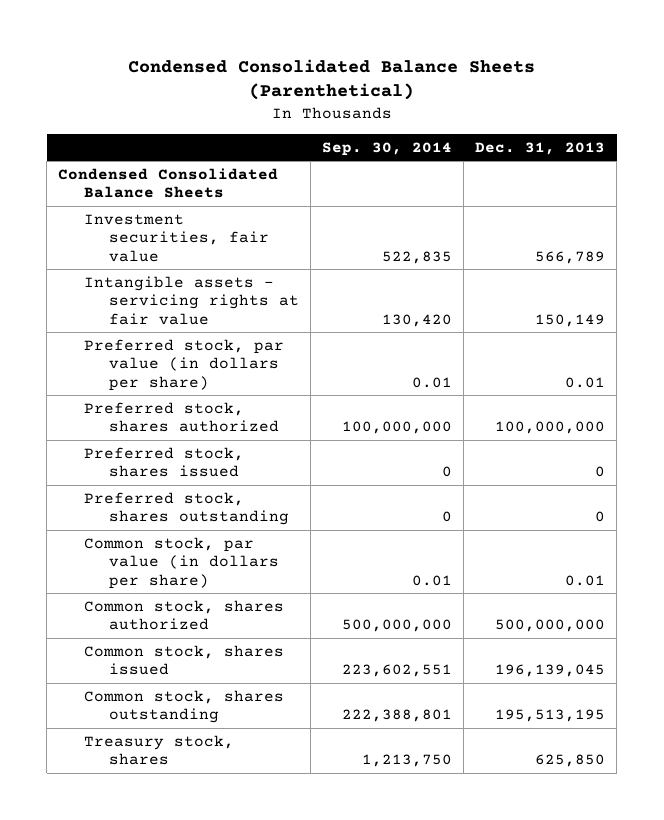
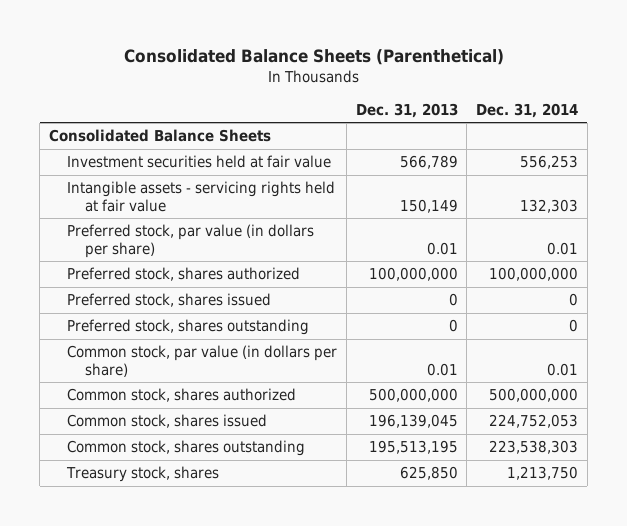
- Condensed Consolidated Balance Sheets (Parenthetical)
+ Consolidated Balance Sheets (Parenthetical)
- | Sep. 30, 2014 | Dec. 31, 2013
+ | Dec. 31, 2013 | Dec. 31, 2014
- Condensed Consolidated Balance Sheets
- Investment securities, fair value | 522,835 | 566,789
- Intangible assets - servicing rights at fair value | 130,420 | 150,149
+ Consolidated Balance Sheets
+ Investment securities held at fair value | 566,789 | 556,253
+ Intangible assets - servicing rights held at fair value | 150,149 | 132,303

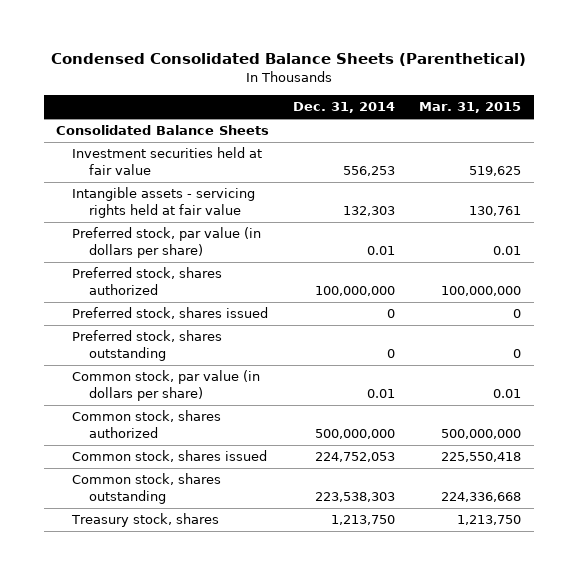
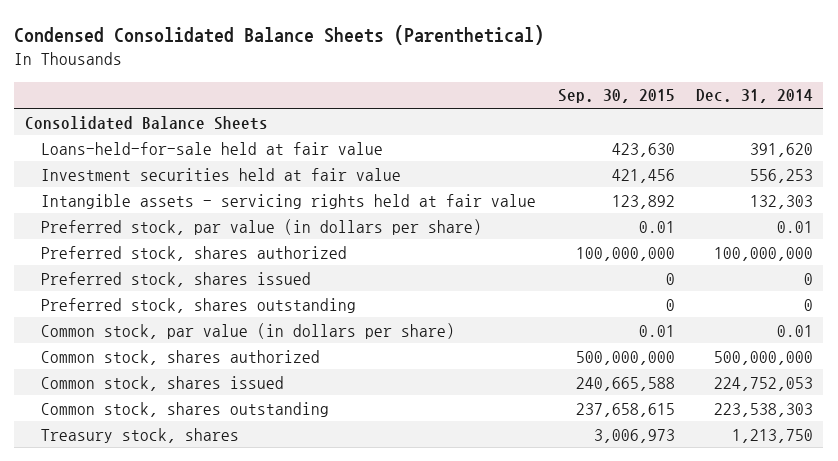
- | Dec. 31, 2014 | Mar. 31, 2015
+ | Sep. 30, 2015 | Dec. 31, 2014
+ Loans-held-for-sale held at fair value | 423,630 | 391,620

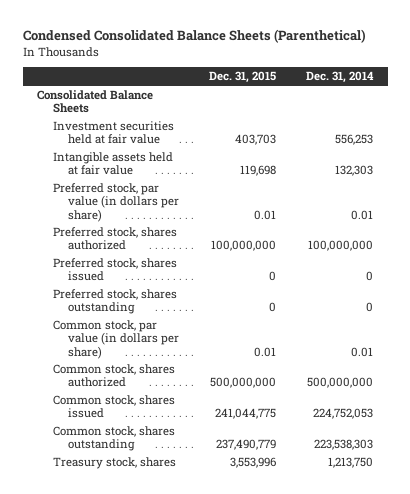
- | Sep. 30, 2015 | Dec. 31, 2014
+ | Dec. 31, 2015 | Dec. 31, 2014
- Loans-held-for-sale held at fair value | 423,630 | 391,620
- Intangible assets - servicing rights held at fair value | 123,892 | 132,303
+ Intangible assets held at fair value | 119,698 | 132,303

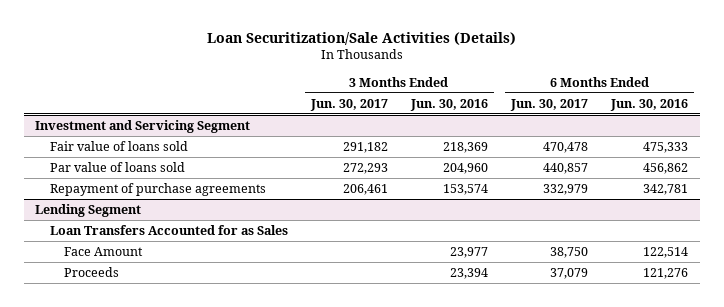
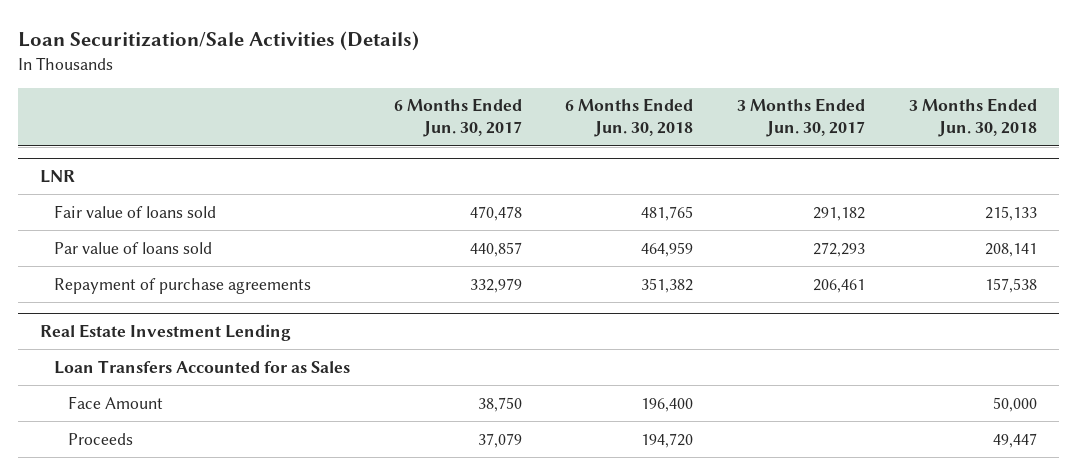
- | 3 Months Ended Jun. 30, 2017 | 3 Months Ended Jun. 30, 2016 | 6 Months Ended Jun. 30, 2017 | 6 Months Ended Jun. 30, 2016
+ | 6 Months Ended Jun. 30, 2017 | 6 Months Ended Jun. 30, 2018 | 3 Months Ended Jun. 30, 2017 | 3 Months Ended Jun. 30, 2018
- Investment and Servicing Segment
+ LNR
- Lending Segment
+ Real Estate Investment Lending

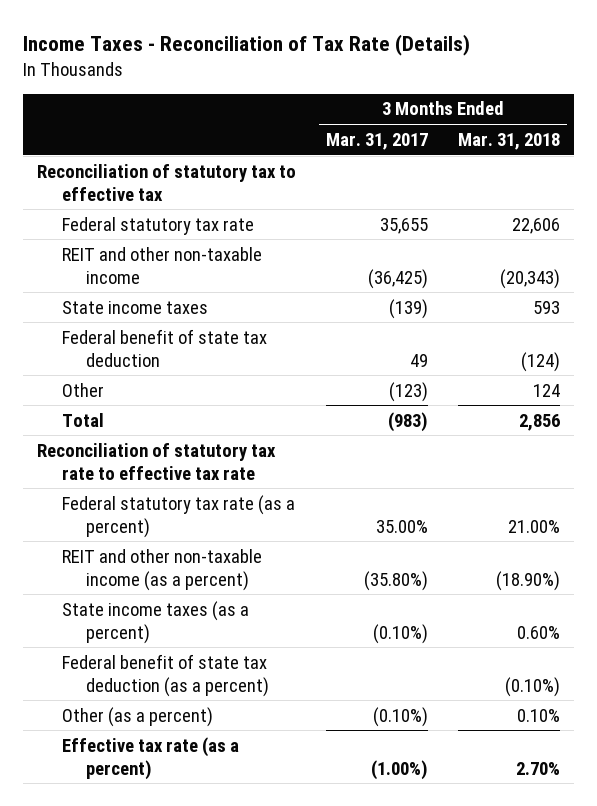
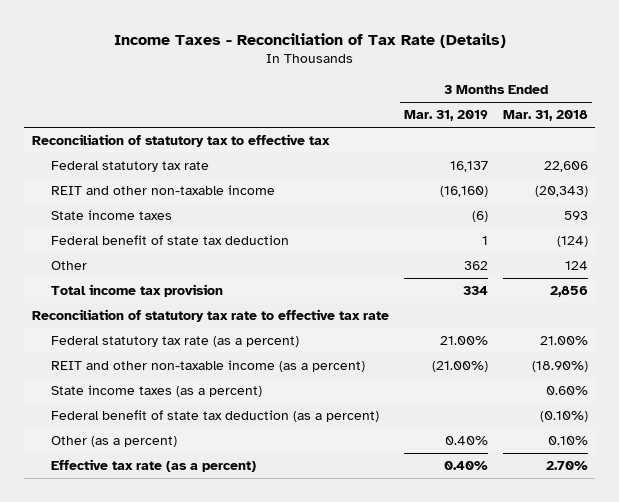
- | 3 Months Ended Mar. 31, 2017 | 3 Months Ended Mar. 31, 2018
+ | 3 Months Ended Mar. 31, 2019 | 3 Months Ended Mar. 31, 2018
- Total | (983) | 2,856
+ Total income tax provision | 334 | 2,856

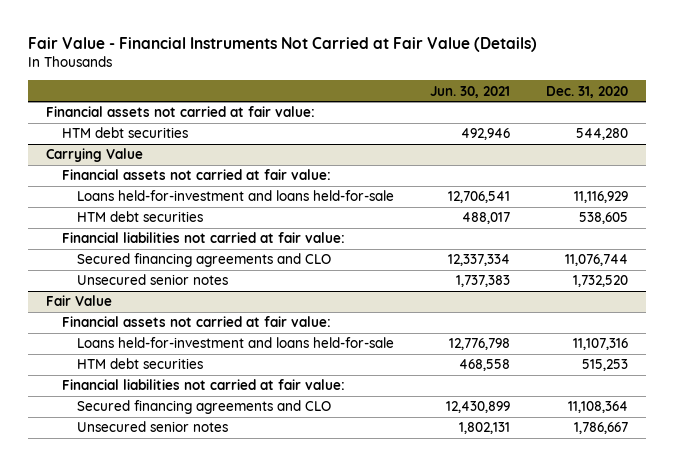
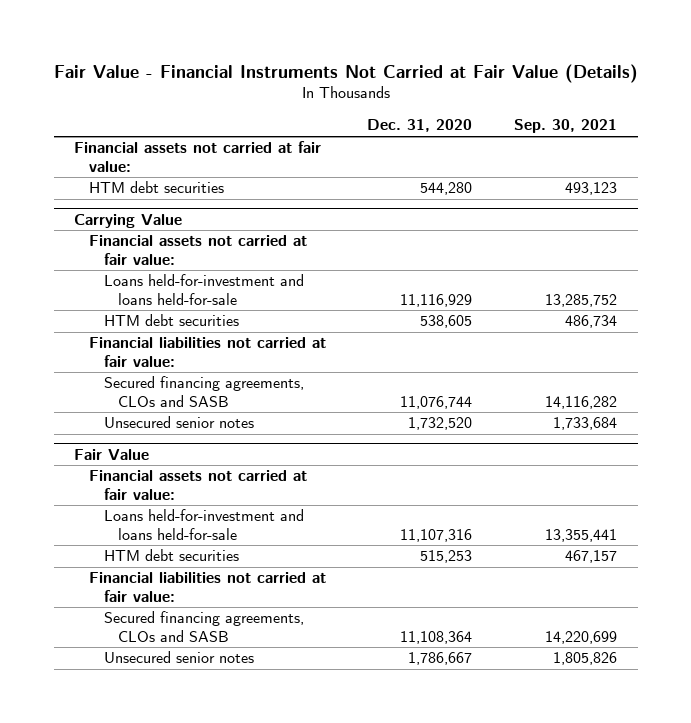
- | Jun. 30, 2021 | Dec. 31, 2020
+ | Dec. 31, 2020 | Sep. 30, 2021
@ Carrying Value
- Secured financing agreements and CLO | 12,337,334 | 11,076,744
+ Secured financing agreements, CLOs and SASB | 11,076,744 | 14,116,282
@ Fair Value
- Secured financing agreements and CLO | 12,430,899 | 11,108,364
+ Secured financing agreements, CLOs and SASB | 11,108,364 | 14,220,699

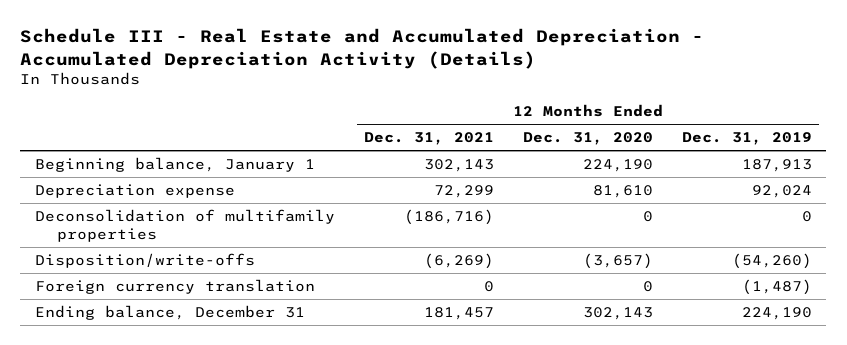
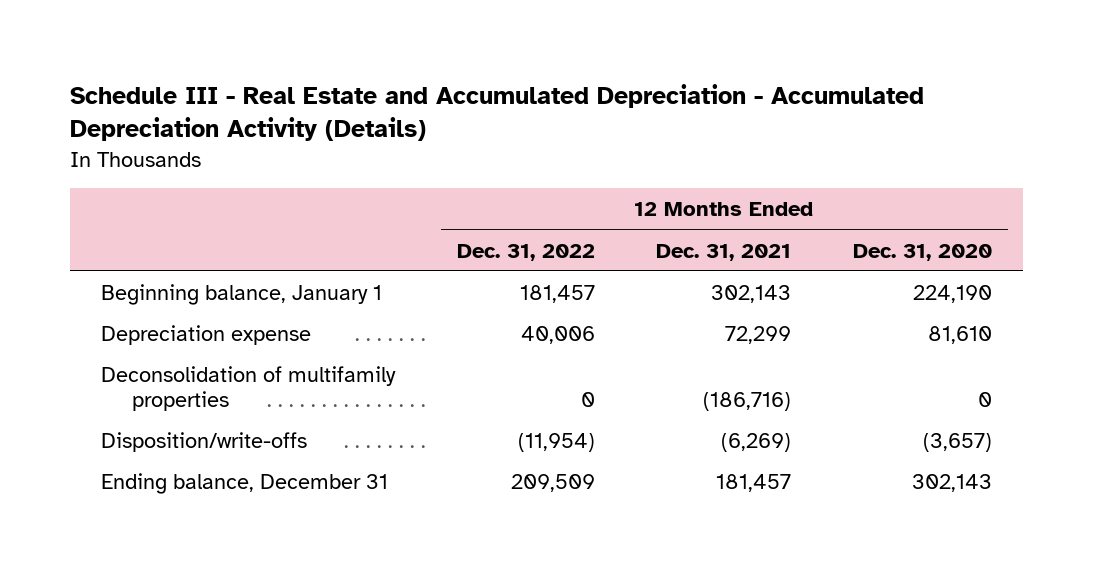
- | 12 Months Ended Dec. 31, 2021 | 12 Months Ended Dec. 31, 2020 | 12 Months Ended Dec. 31, 2019
+ | 12 Months Ended Dec. 31, 2022 | 12 Months Ended Dec. 31, 2021 | 12 Months Ended Dec. 31, 2020
- Foreign currency translation | 0 | 0 | (1,487)

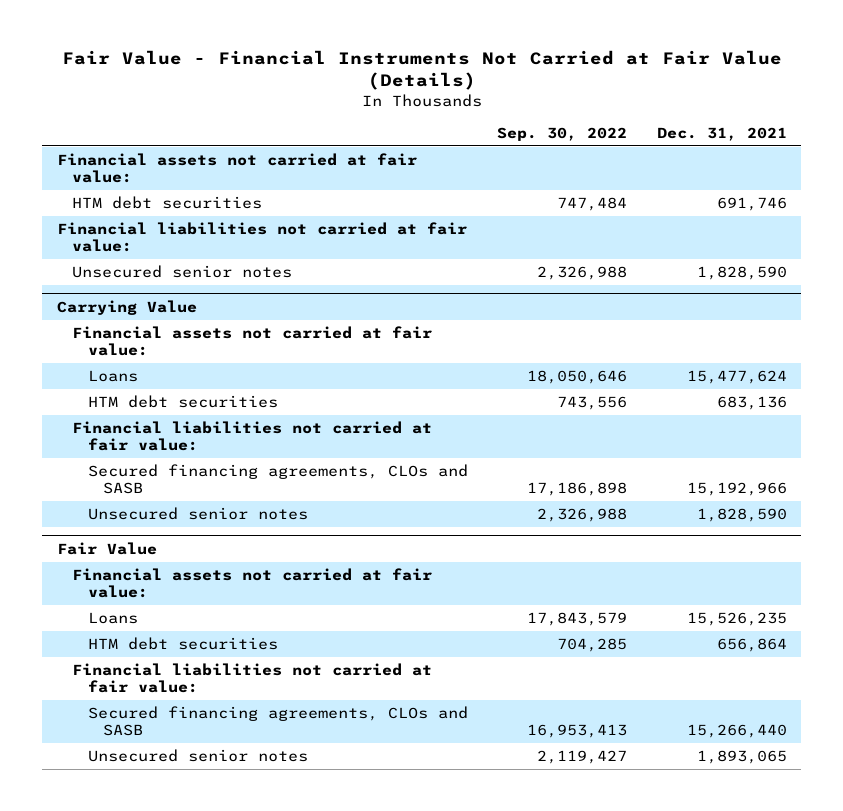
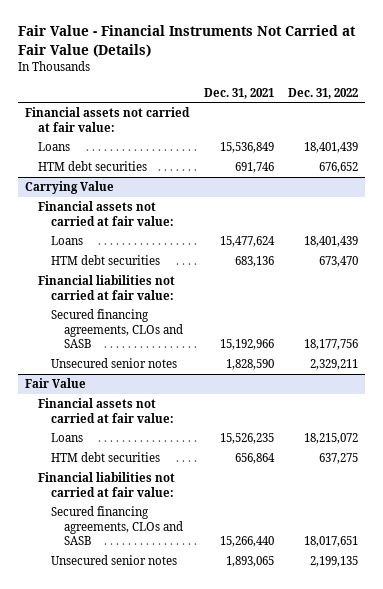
- | Sep. 30, 2022 | Dec. 31, 2021
+ | Dec. 31, 2021 | Dec. 31, 2022
+ Loans | 15,536,849 | 18,401,439
- Financial liabilities not carried at fair value:
- Unsecured senior notes | 2,326,988 | 1,828,590

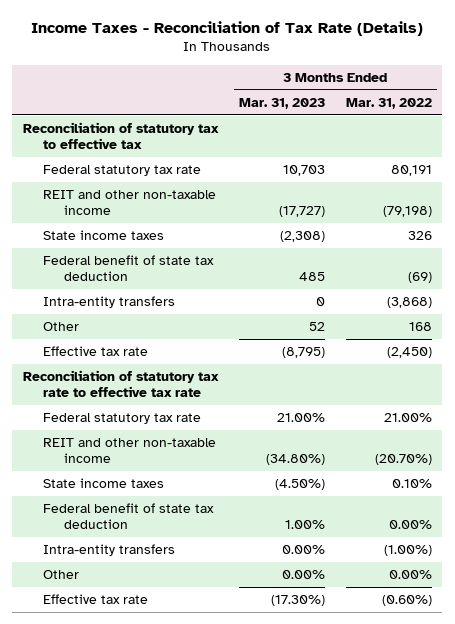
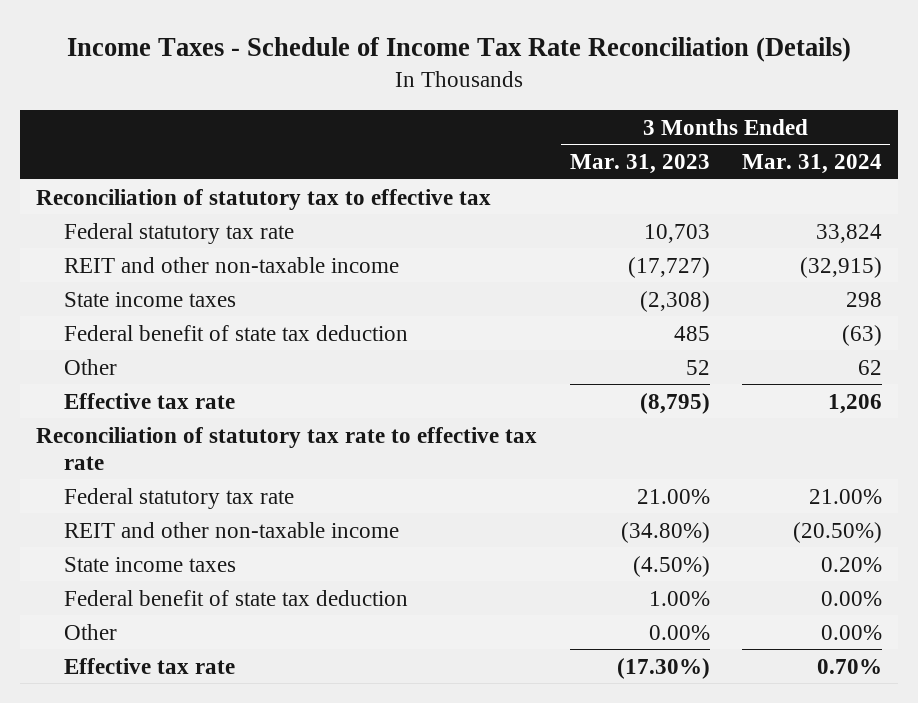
- Income Taxes - Reconciliation of Tax Rate (Details)
+ Income Taxes - Schedule of Income Tax Rate Reconciliation (Details)
- | 3 Months Ended Mar. 31, 2023 | 3 Months Ended Mar. 31, 2022
+ | 3 Months Ended Mar. 31, 2023 | 3 Months Ended Mar. 31, 2024
- Intra-entity transfers | 0 | (3,868)
- Intra-entity transfers | 0.00% | (1.00%)

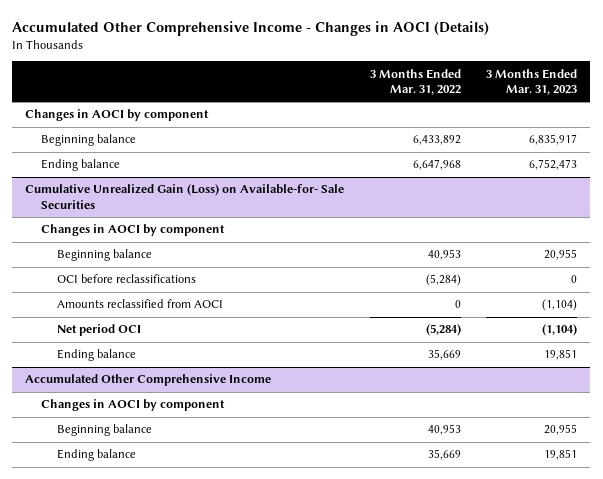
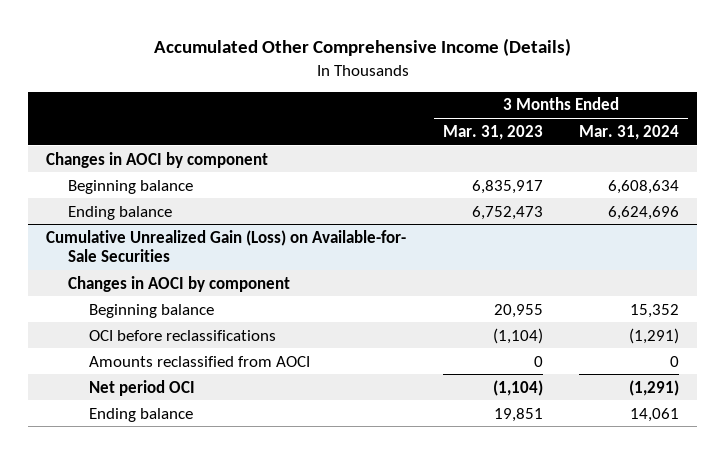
- Accumulated Other Comprehensive Income - Changes in AOCI (Details)
+ Accumulated Other Comprehensive Income (Details)
- | 3 Months Ended Mar. 31, 2022 | 3 Months Ended Mar. 31, 2023
+ | 3 Months Ended Mar. 31, 2023 | 3 Months Ended Mar. 31, 2024
@ Cumulative Unrealized Gain (Loss) on Available-for- Sale Securities
- OCI before reclassifications | (5,284) | 0
- Amounts reclassified from AOCI | 0 | (1,104)
+ OCI before reclassifications | (1,104) | (1,291)
+ Amounts reclassified from AOCI | 0 | 0
- Accumulated Other Comprehensive Income
- Changes in AOCI by component
- Beginning balance | 40,953 | 20,955
- Ending balance | 35,669 | 19,851

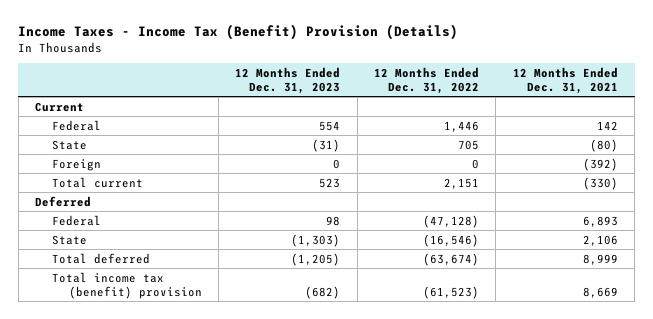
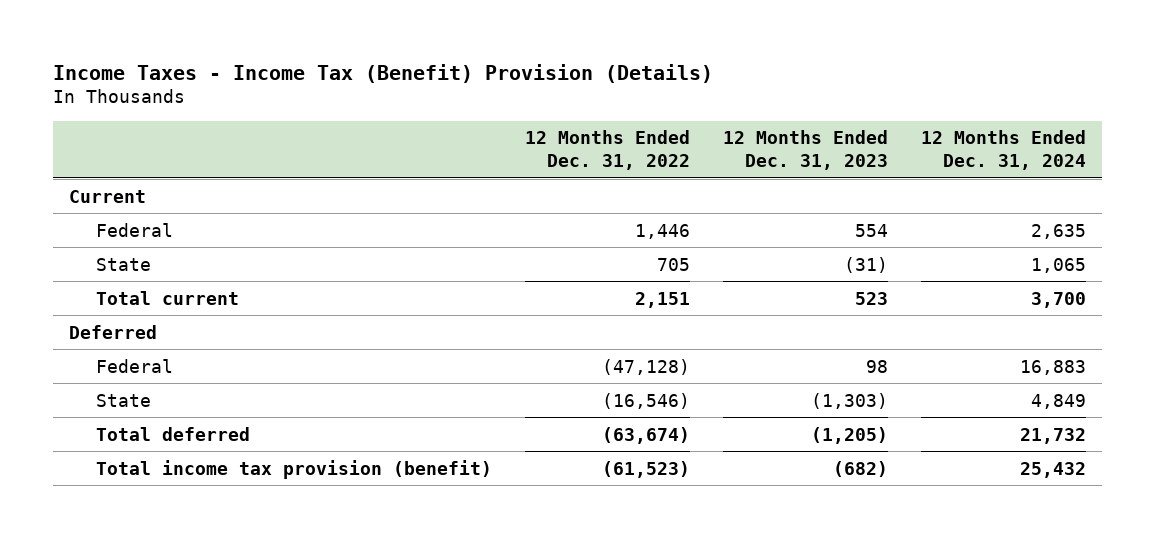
- | 12 Months Ended Dec. 31, 2023 | 12 Months Ended Dec. 31, 2022 | 12 Months Ended Dec. 31, 2021
+ | 12 Months Ended Dec. 31, 2022 | 12 Months Ended Dec. 31, 2023 | 12 Months Ended Dec. 31, 2024
- Foreign | 0 | 0 | (392)
- Total income tax (benefit) provision | (682) | (61,523) | 8,669
+ Total income tax provision (benefit) | (61,523) | (682) | 25,432

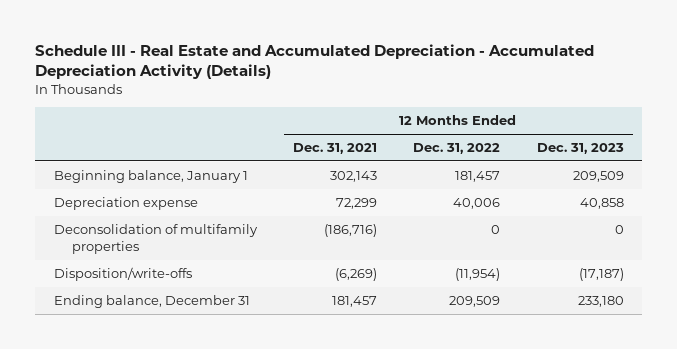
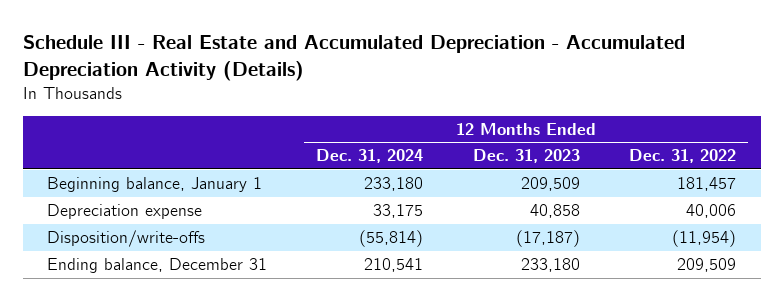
- | 12 Months Ended Dec. 31, 2021 | 12 Months Ended Dec. 31, 2022 | 12 Months Ended Dec. 31, 2023
+ | 12 Months Ended Dec. 31, 2024 | 12 Months Ended Dec. 31, 2023 | 12 Months Ended Dec. 31, 2022
- Deconsolidation of multifamily properties | (186,716) | 0 | 0

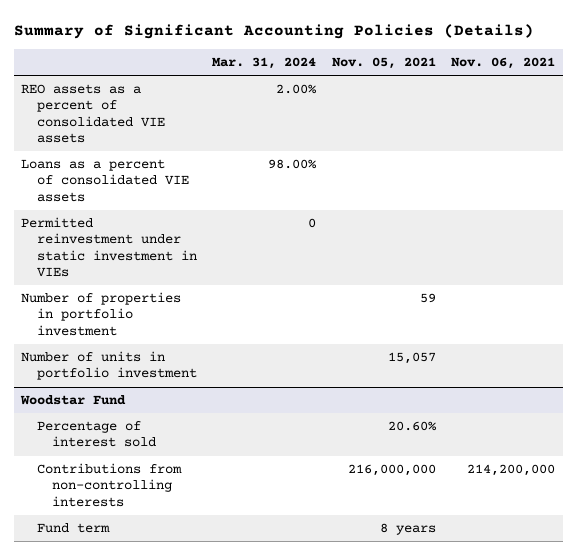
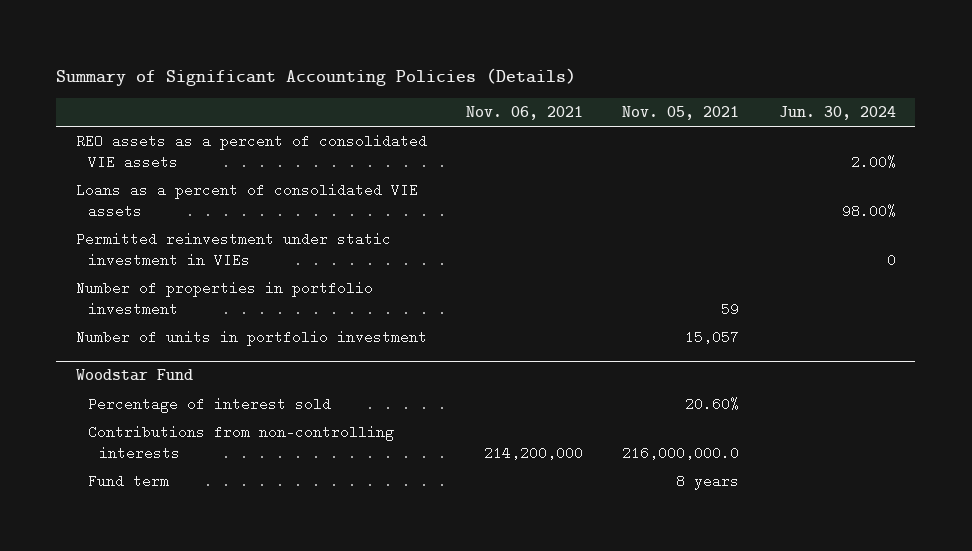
- | Mar. 31, 2024 | Nov. 05, 2021 | Nov. 06, 2021
+ | Nov. 06, 2021 | Nov. 05, 2021 | Jun. 30, 2024
@ Woodstar Fund
- Contributions from non-controlling interests | | 216,000,000 | 214,200,000
+ Contributions from non-controlling interests | 214,200,000 | 216,000,000.0 |

